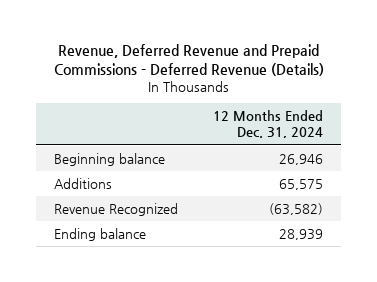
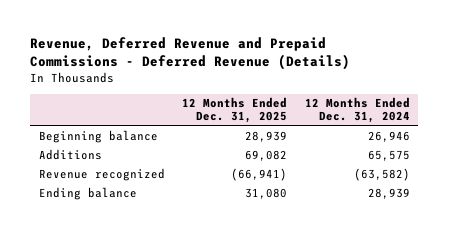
- | 12 Months Ended Dec. 31, 2024
+ | 12 Months Ended Dec. 31, 2025 | 12 Months Ended Dec. 31, 2024
- Revenue Recognized | (63,582)
+ Revenue recognized | (66,941) | (63,582)

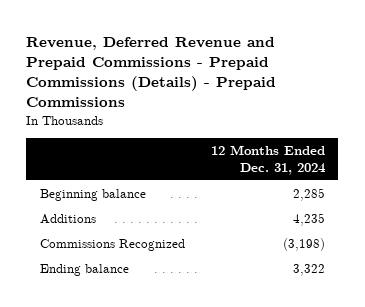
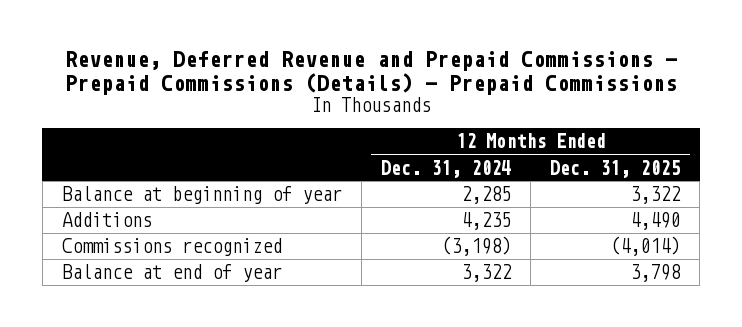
- | 12 Months Ended Dec. 31, 2024
+ | 12 Months Ended Dec. 31, 2024 | 12 Months Ended Dec. 31, 2025
- Beginning balance | 2,285
+ Balance at beginning of year | 2,285 | 3,322
- Commissions Recognized | (3,198)
- Ending balance | 3,322
+ Commissions recognized | (3,198) | (4,014)
+ Balance at end of year | 3,322 | 3,798

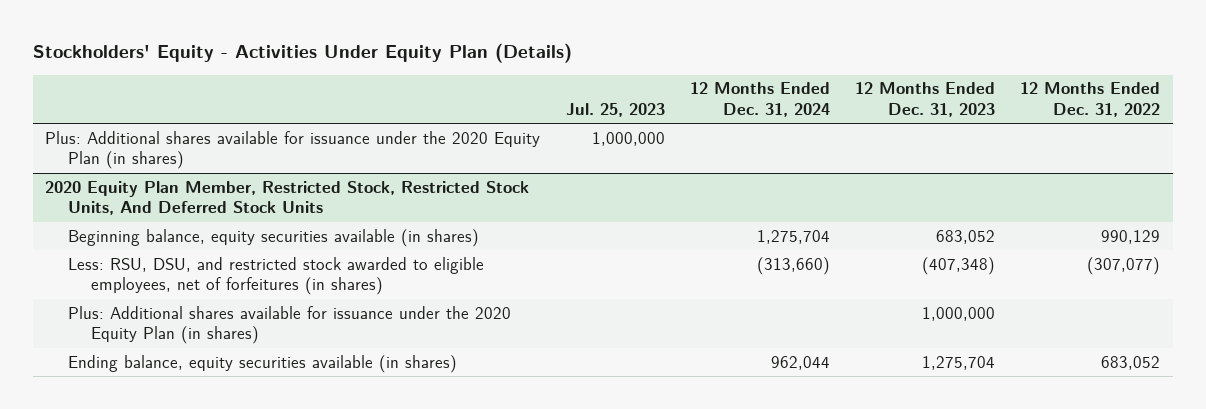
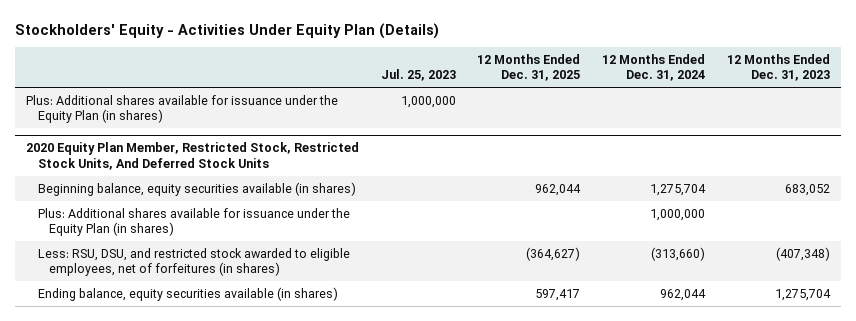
- | Jul. 25, 2023 | 12 Months Ended Dec. 31, 2024 | 12 Months Ended Dec. 31, 2023 | 12 Months Ended Dec. 31, 2022
+ | Jul. 25, 2023 | 12 Months Ended Dec. 31, 2025 | 12 Months Ended Dec. 31, 2024 | 12 Months Ended Dec. 31, 2023
- Plus: Additional shares available for issuance under the 2020 Equity Plan (in shares) | 1,000,000 | | |
+ Plus: Additional shares available for issuance under the Equity Plan (in shares) | 1,000,000 | | |
@ 2020 Equity Plan Member, Restricted Stock, Restricted Stock Units, And Deferred Stock Units
+ Plus: Additional shares available for issuance under the Equity Plan (in shares) | | | 1,000,000 |
- Plus: Additional shares available for issuance under the 2020 Equity Plan (in shares) | | | 1,000,000 |

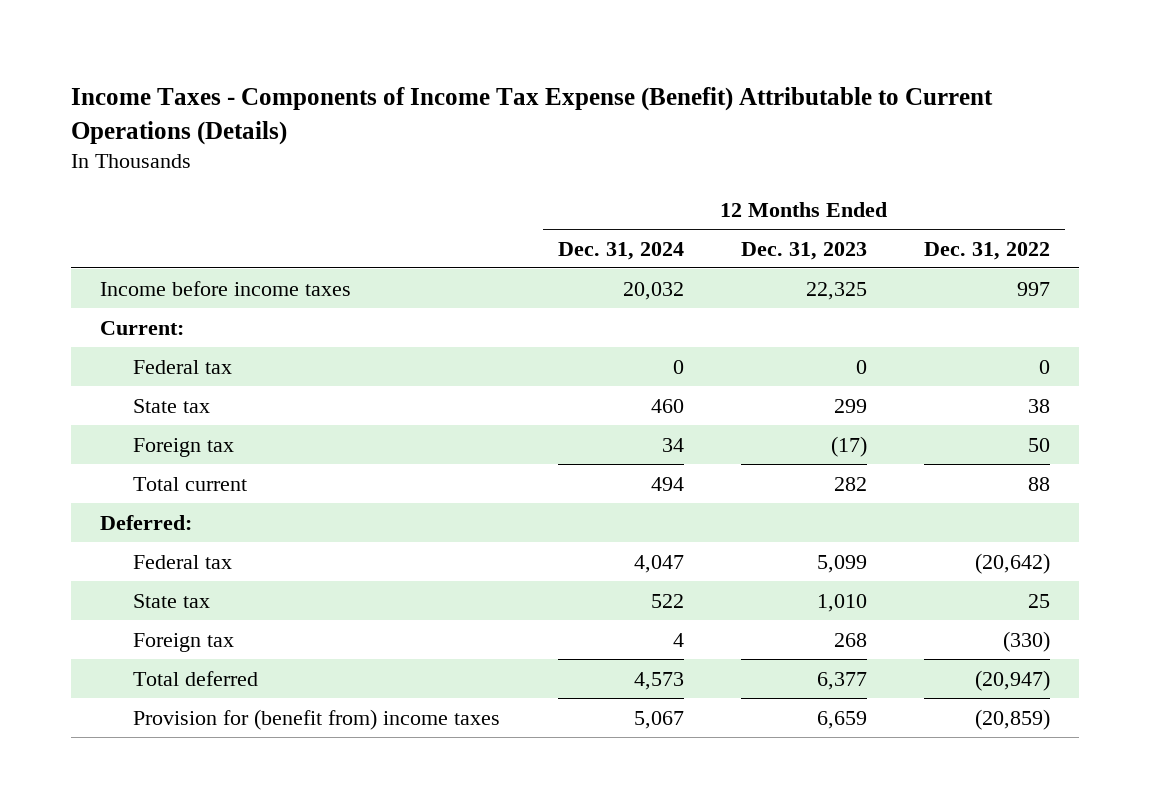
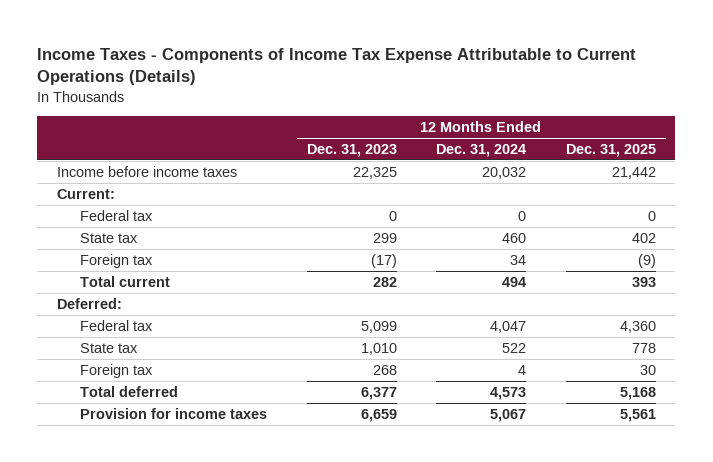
- Income Taxes - Components of Income Tax Expense (Benefit) Attributable to Current Operations (Details)
+ Income Taxes - Components of Income Tax Expense Attributable to Current Operations (Details)
- | 12 Months Ended Dec. 31, 2024 | 12 Months Ended Dec. 31, 2023 | 12 Months Ended Dec. 31, 2022
+ | 12 Months Ended Dec. 31, 2023 | 12 Months Ended Dec. 31, 2024 | 12 Months Ended Dec. 31, 2025
- Provision for (benefit from) income taxes | 5,067 | 6,659 | (20,859)
+ Provision for income taxes | 6,659 | 5,067 | 5,561

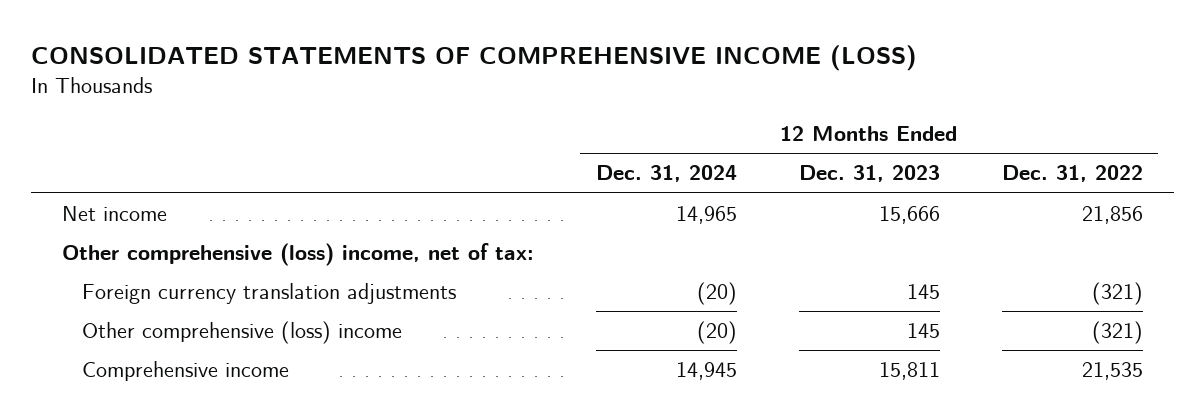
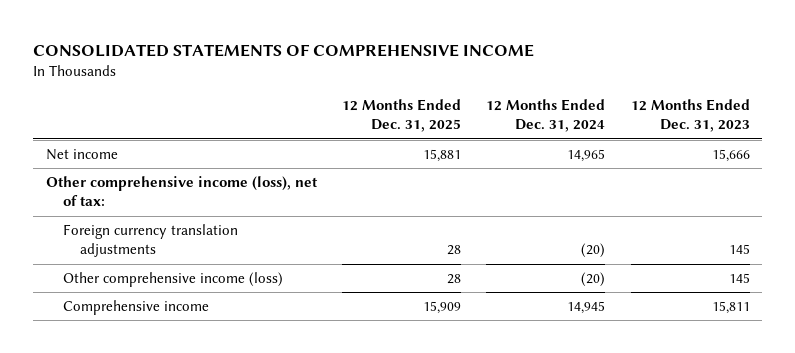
- CONSOLIDATED STATEMENTS OF COMPREHENSIVE INCOME (LOSS)
+ CONSOLIDATED STATEMENTS OF COMPREHENSIVE INCOME
- | 12 Months Ended Dec. 31, 2024 | 12 Months Ended Dec. 31, 2023 | 12 Months Ended Dec. 31, 2022
+ | 12 Months Ended Dec. 31, 2025 | 12 Months Ended Dec. 31, 2024 | 12 Months Ended Dec. 31, 2023
- Other comprehensive (loss) income, net of tax:
+ Other comprehensive income (loss), net of tax:
- Other comprehensive (loss) income | (20) | 145 | (321)
+ Other comprehensive income (loss) | 28 | (20) | 145

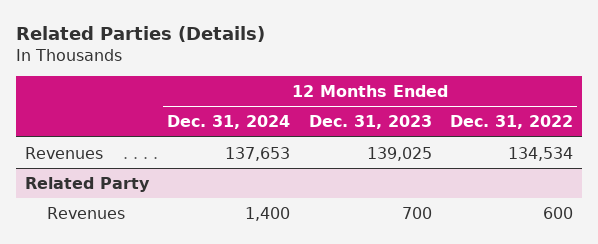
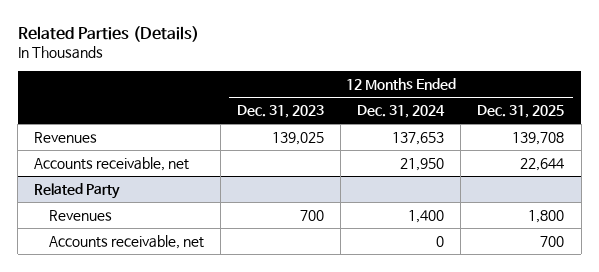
- | 12 Months Ended Dec. 31, 2024 | 12 Months Ended Dec. 31, 2023 | 12 Months Ended Dec. 31, 2022
+ | 12 Months Ended Dec. 31, 2023 | 12 Months Ended Dec. 31, 2024 | 12 Months Ended Dec. 31, 2025
+ Accounts receivable, net | | 21,950 | 22,644
@ Related Party
+ Accounts receivable, net | | 0 | 700

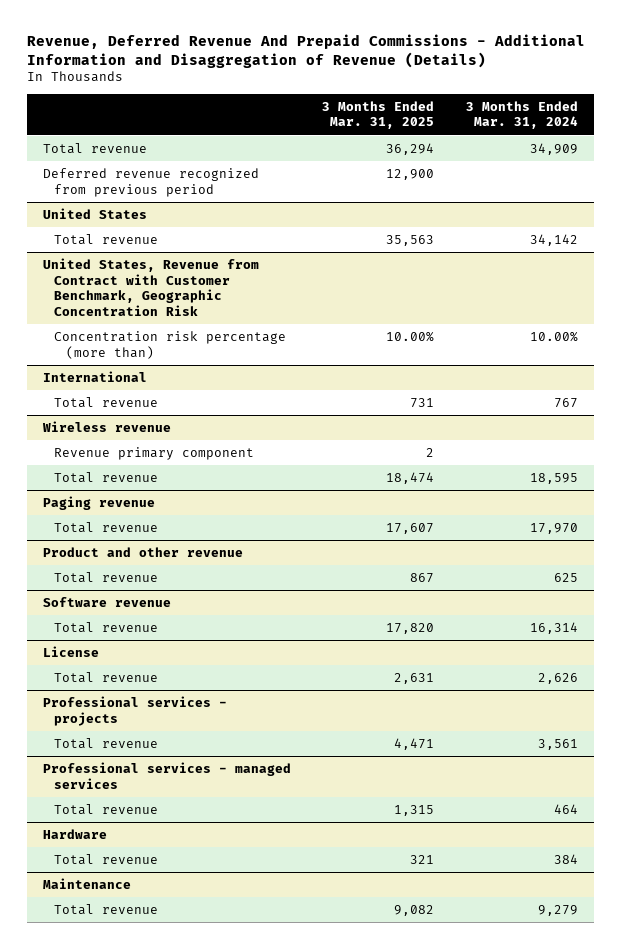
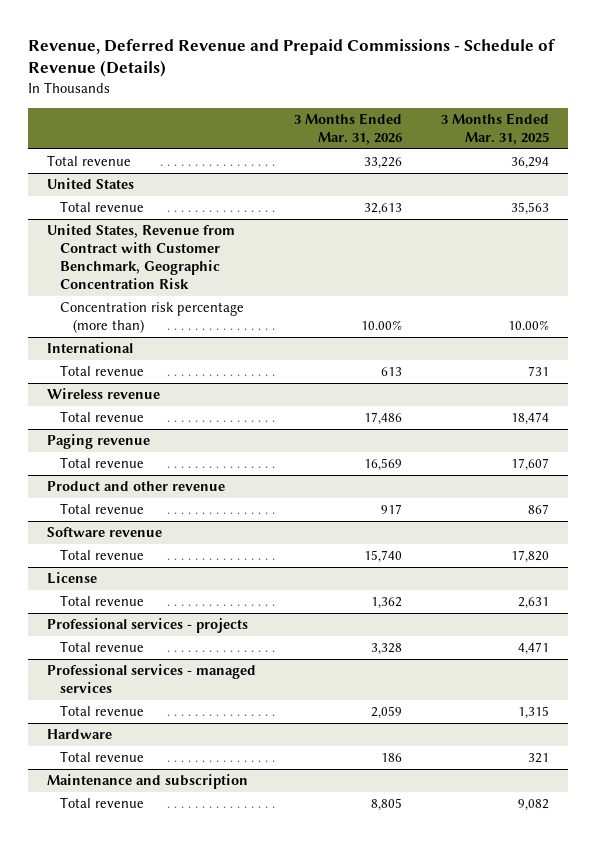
- Revenue, Deferred Revenue And Prepaid Commissions - Additional Information and Disaggregation of Revenue (Details)
+ Revenue, Deferred Revenue and Prepaid Commissions - Schedule of Revenue (Details)
- | 3 Months Ended Mar. 31, 2025 | 3 Months Ended Mar. 31, 2024
+ | 3 Months Ended Mar. 31, 2026 | 3 Months Ended Mar. 31, 2025
- Deferred revenue recognized from previous period | 12,900 |
@ Wireless revenue
- Revenue primary component | 2 |
- Maintenance
+ Maintenance and subscription

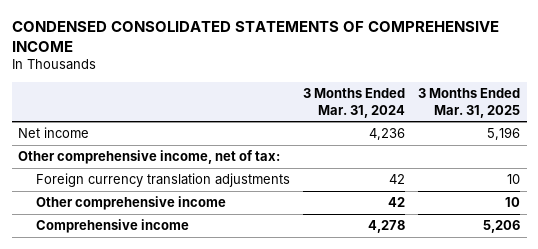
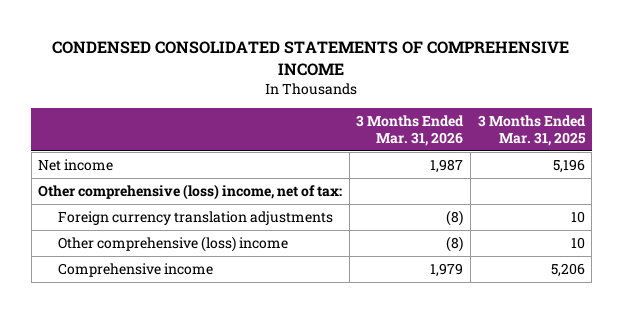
- | 3 Months Ended Mar. 31, 2024 | 3 Months Ended Mar. 31, 2025
+ | 3 Months Ended Mar. 31, 2026 | 3 Months Ended Mar. 31, 2025
- Other comprehensive income, net of tax:
+ Other comprehensive (loss) income, net of tax:
- Other comprehensive income | 42 | 10
+ Other comprehensive (loss) income | (8) | 10

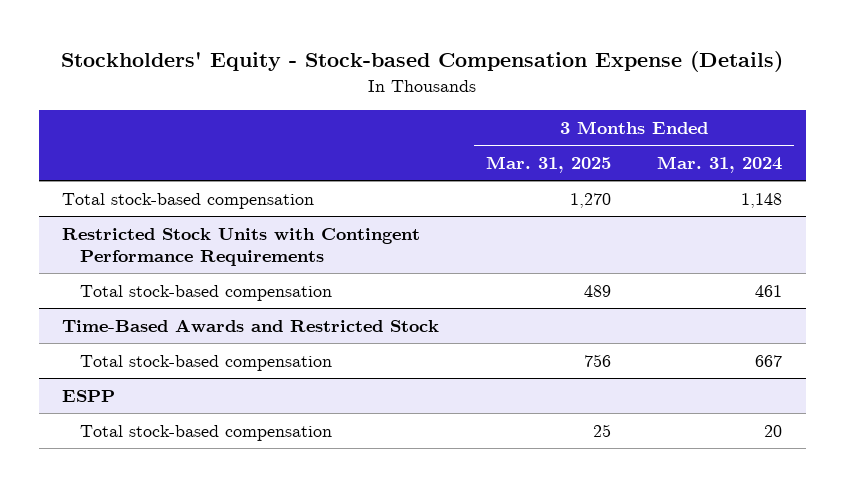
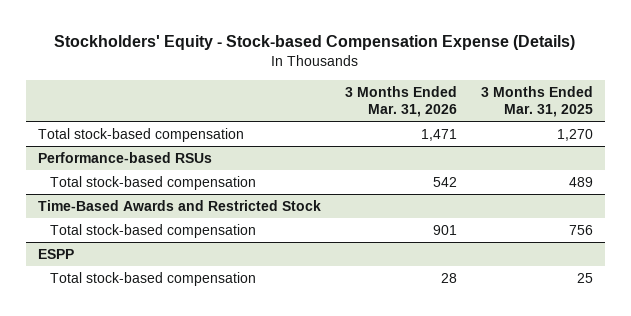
- | 3 Months Ended Mar. 31, 2025 | 3 Months Ended Mar. 31, 2024
+ | 3 Months Ended Mar. 31, 2026 | 3 Months Ended Mar. 31, 2025
- Restricted Stock Units with Contingent Performance Requirements
+ Performance-based RSUs

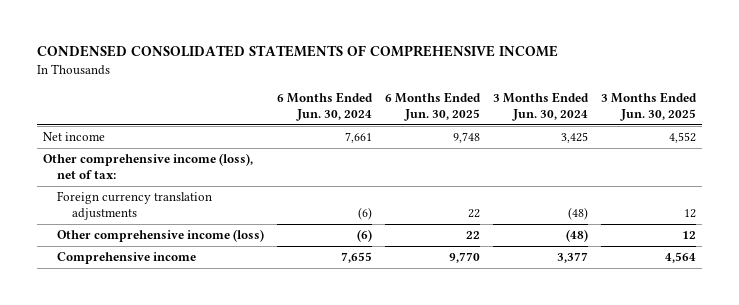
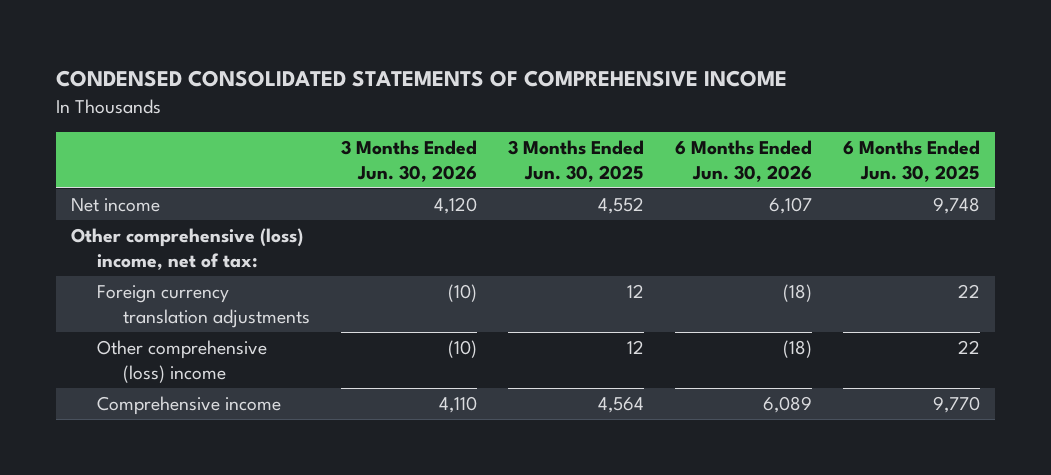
- | 6 Months Ended Jun. 30, 2024 | 6 Months Ended Jun. 30, 2025 | 3 Months Ended Jun. 30, 2024 | 3 Months Ended Jun. 30, 2025
+ | 3 Months Ended Jun. 30, 2026 | 3 Months Ended Jun. 30, 2025 | 6 Months Ended Jun. 30, 2026 | 6 Months Ended Jun. 30, 2025
- Other comprehensive income (loss), net of tax:
+ Other comprehensive (loss) income, net of tax:
- Other comprehensive income (loss) | (6) | 22 | (48) | 12
+ Other comprehensive (loss) income | (10) | 12 | (18) | 22

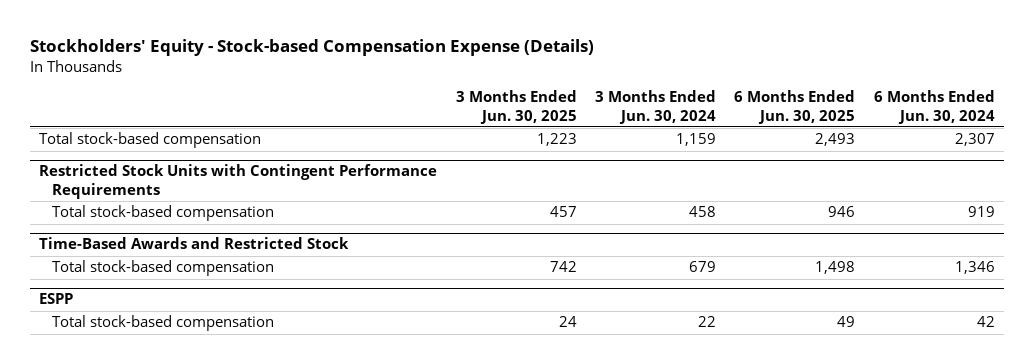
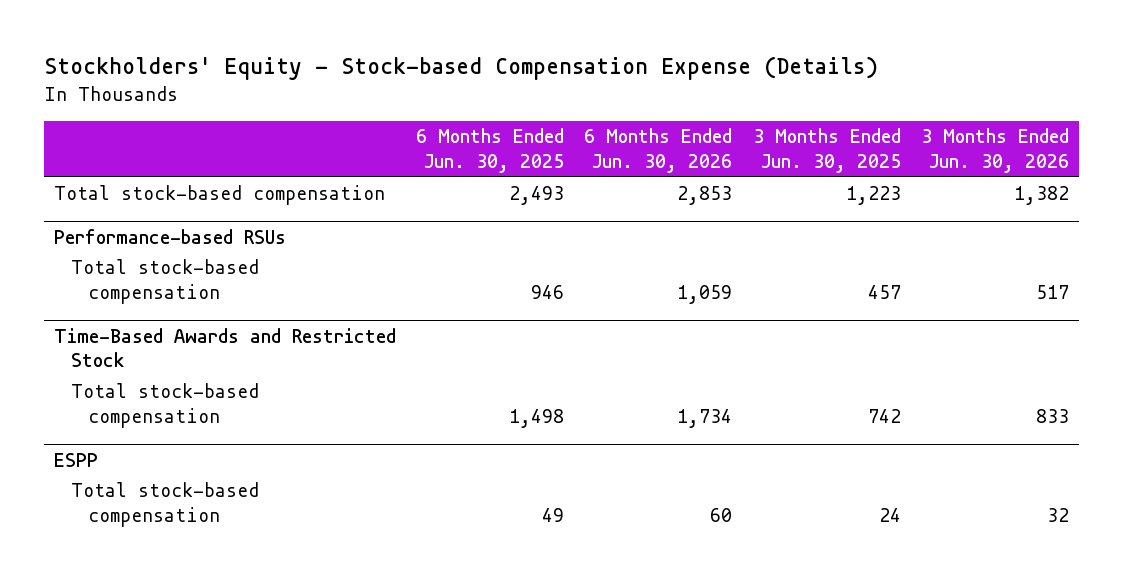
- | 3 Months Ended Jun. 30, 2025 | 3 Months Ended Jun. 30, 2024 | 6 Months Ended Jun. 30, 2025 | 6 Months Ended Jun. 30, 2024
+ | 6 Months Ended Jun. 30, 2025 | 6 Months Ended Jun. 30, 2026 | 3 Months Ended Jun. 30, 2025 | 3 Months Ended Jun. 30, 2026
- Restricted Stock Units with Contingent Performance Requirements
+ Performance-based RSUs

